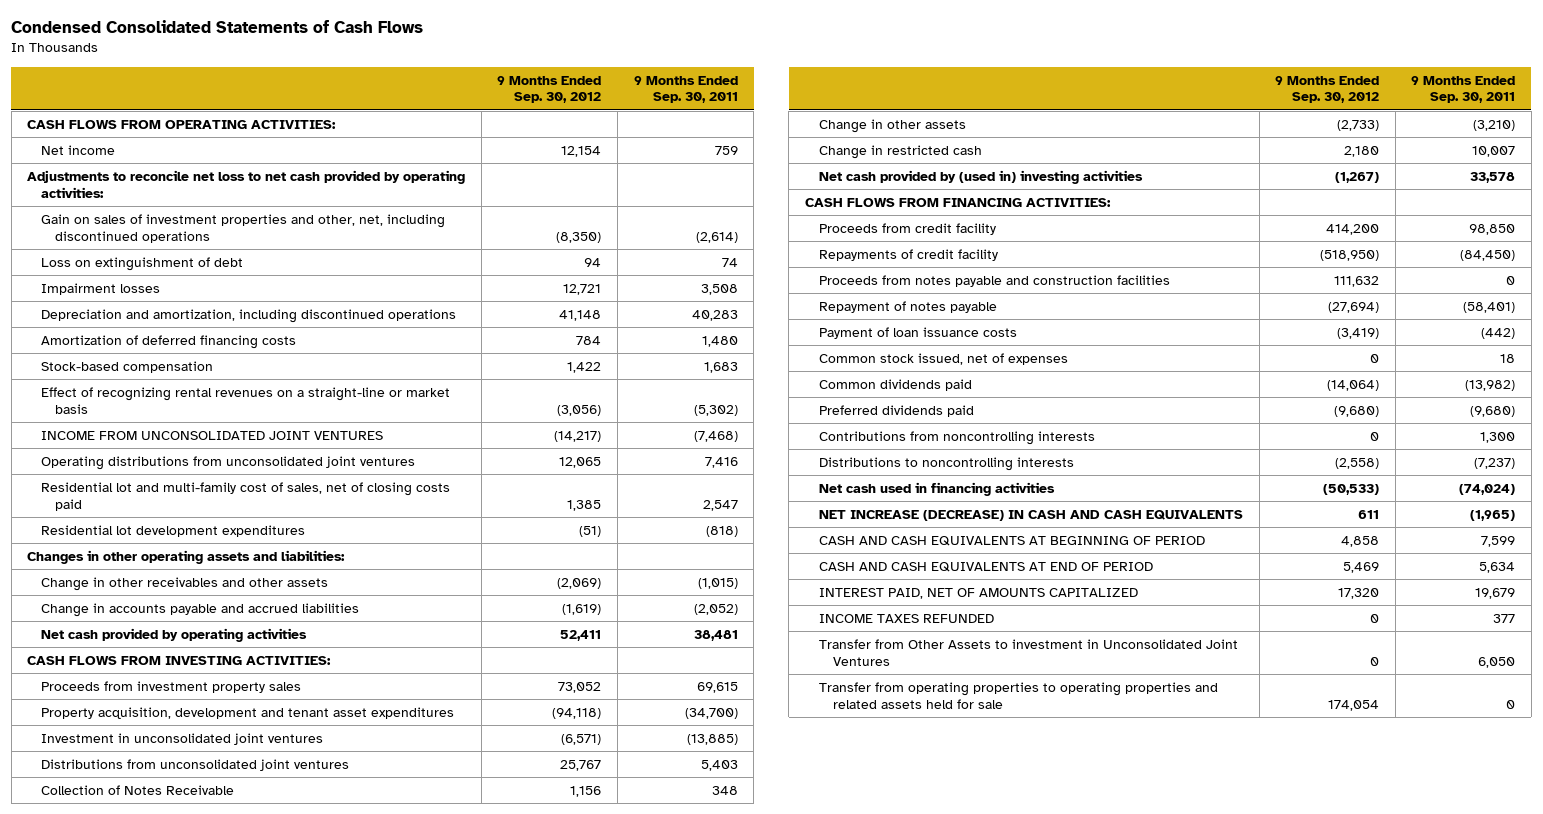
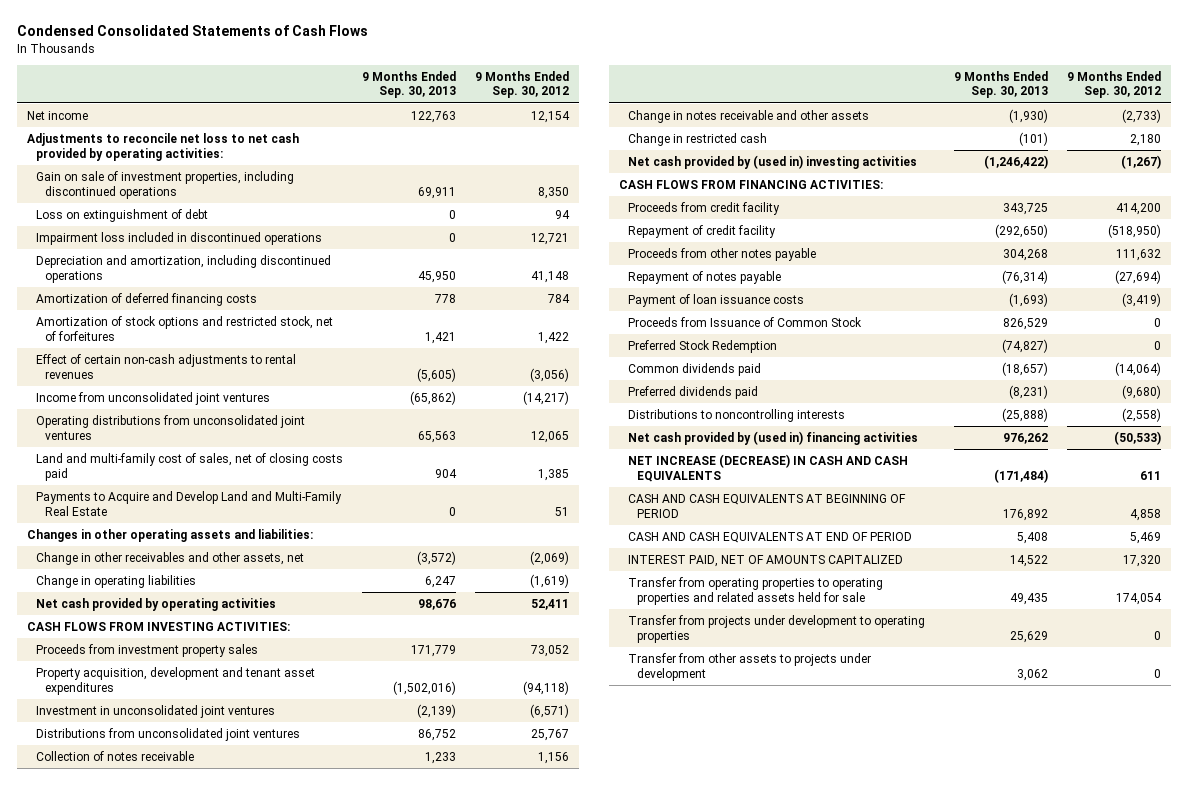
- | 9 Months Ended Sep. 30, 2012 | 9 Months Ended Sep. 30, 2011
+ | 9 Months Ended Sep. 30, 2013 | 9 Months Ended Sep. 30, 2012
- CASH FLOWS FROM OPERATING ACTIVITIES:
- Gain on sales of investment properties and other, net, including discontinued operations | (8,350) | (2,614)
+ Gain on sale of investment properties, including discontinued operations | 69,911 | 8,350
- Impairment losses | 12,721 | 3,508
+ Impairment loss included in discontinued operations | 0 | 12,721
- Stock-based compensation | 1,422 | 1,683
- Effect of recognizing rental revenues on a straight-line or market basis | (3,056) | (5,302)
- INCOME FROM UNCONSOLIDATED JOINT VENTURES | (14,217) | (7,468)
+ Amortization of stock options and restricted stock, net of forfeitures | 1,421 | 1,422
+ Effect of certain non-cash adjustments to rental revenues | (5,605) | (3,056)
+ Income from unconsolidated joint ventures | (65,862) | (14,217)
- Residential lot and multi-family cost of sales, net of closing costs paid | 1,385 | 2,547
- Residential lot development expenditures | (51) | (818)
+ Land and multi-family cost of sales, net of closing costs paid | 904 | 1,385
+ Payments to Acquire and Develop Land and Multi-Family Real Estate | 0 | 51
- Change in other receivables and other assets | (2,069) | (1,015)
- Change in accounts payable and accrued liabilities | (1,619) | (2,052)
+ Change in other receivables and other assets, net | (3,572) | (2,069)
+ Change in operating liabilities | 6,247 | (1,619)
- Collection of Notes Receivable | 1,156 | 348
- Change in other assets | (2,733) | (3,210)
+ Collection of notes receivable | 1,233 | 1,156
+ Change in notes receivable and other assets | (1,930) | (2,733)
- Repayments of credit facility | (518,950) | (84,450)
- Proceeds from notes payable and construction facilities | 111,632 | 0
+ Repayment of credit facility | (292,650) | (518,950)
+ Proceeds from other notes payable | 304,268 | 111,632
- Common stock issued, net of expenses | 0 | 18
+ Proceeds from Issuance of Common Stock | 826,529 | 0
+ Preferred Stock Redemption | (74,827) | 0
- Contributions from noncontrolling interests | 0 | 1,300
- Net cash used in financing activities | (50,533) | (74,024)
+ Net cash provided by (used in) financing activities | 976,262 | (50,533)
- INCOME TAXES REFUNDED | 0 | 377
- Transfer from Other Assets to investment in Unconsolidated Joint Ventures | 0 | 6,050
+ Transfer from projects under development to operating properties | 25,629 | 0
+ Transfer from other assets to projects under development | 3,062 | 0

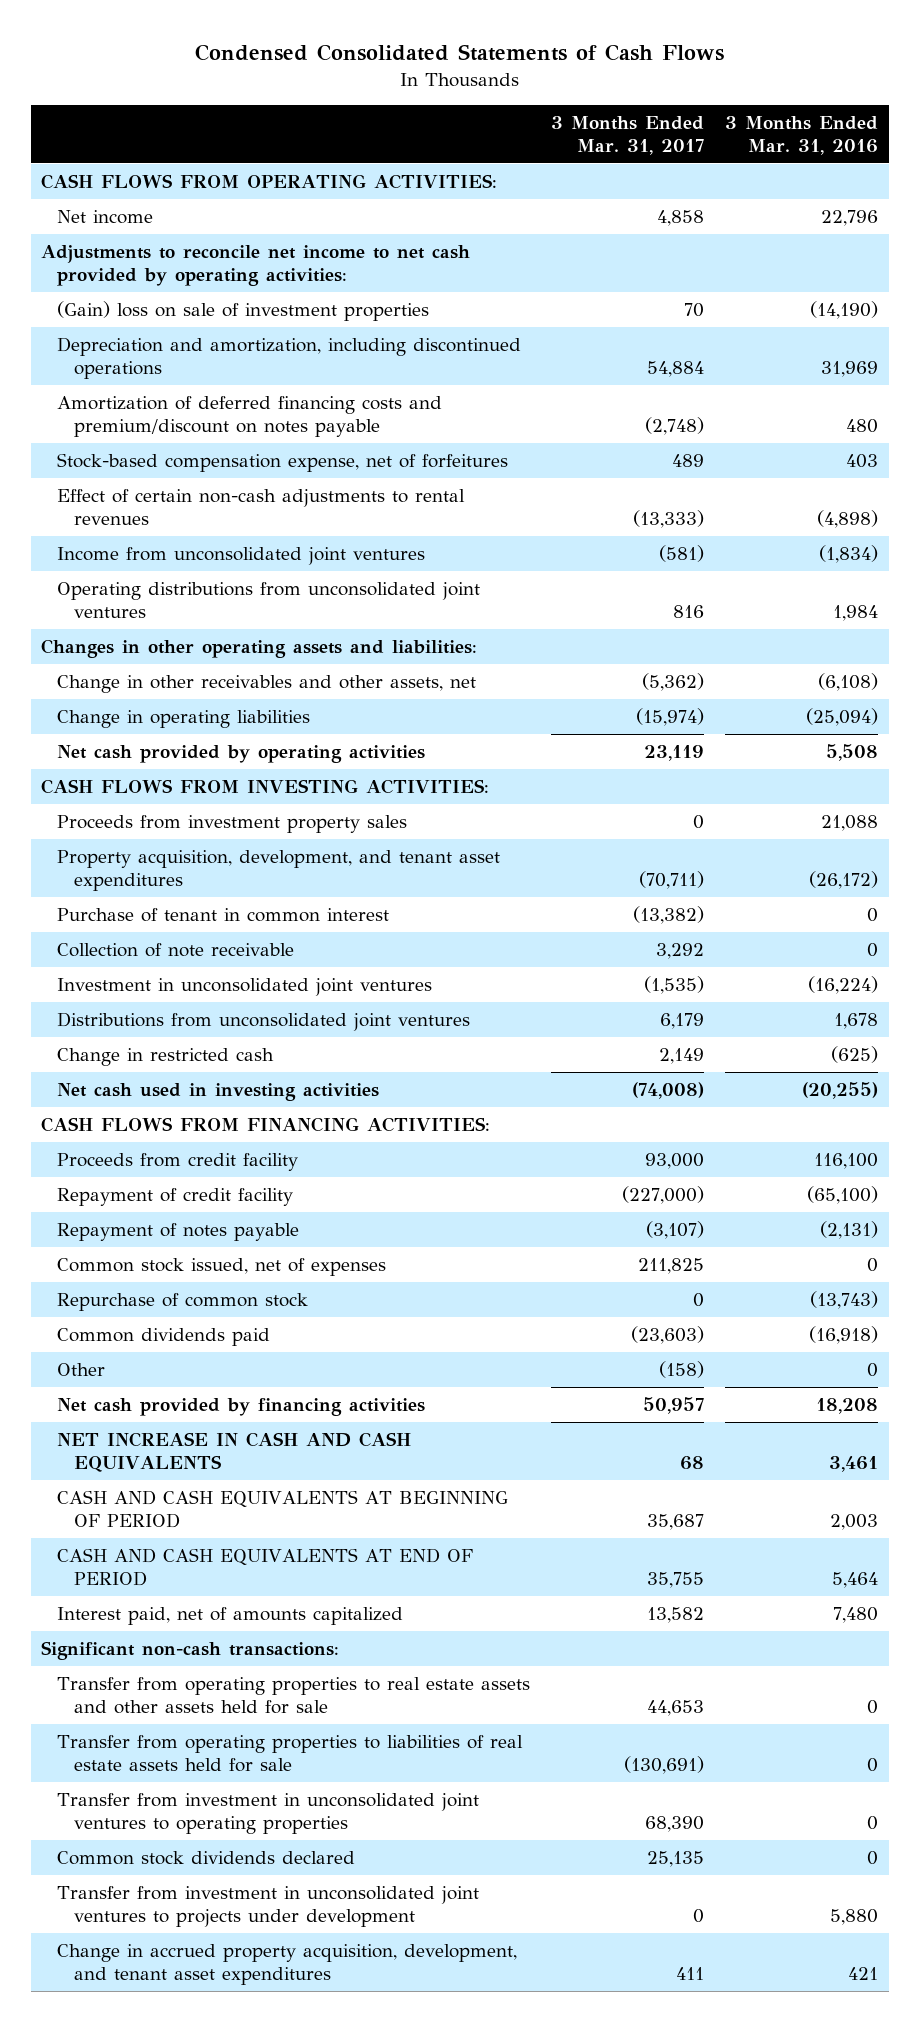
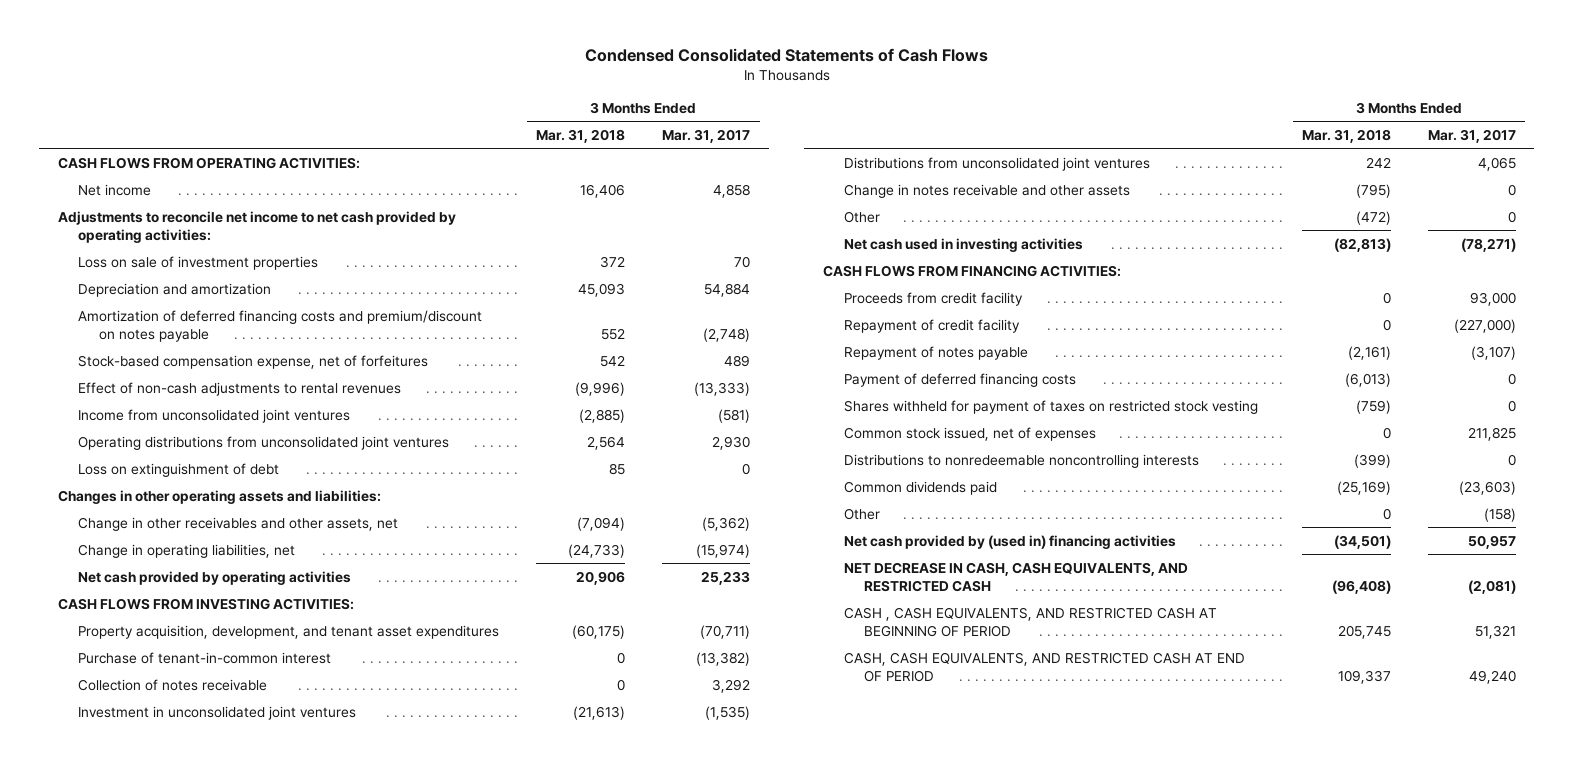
- | 3 Months Ended Mar. 31, 2017 | 3 Months Ended Mar. 31, 2016
+ | 3 Months Ended Mar. 31, 2018 | 3 Months Ended Mar. 31, 2017
- (Gain) loss on sale of investment properties | 70 | (14,190)
- Depreciation and amortization, including discontinued operations | 54,884 | 31,969
+ Loss on sale of investment properties | 372 | 70
+ Depreciation and amortization | 45,093 | 54,884
- Effect of certain non-cash adjustments to rental revenues | (13,333) | (4,898)
+ Effect of non-cash adjustments to rental revenues | (9,996) | (13,333)
- Operating distributions from unconsolidated joint ventures | 816 | 1,984
+ Operating distributions from unconsolidated joint ventures | 2,564 | 2,930
+ Loss on extinguishment of debt | 85 | 0
- Change in operating liabilities | (15,974) | (25,094)
- Net cash provided by operating activities | 23,119 | 5,508
+ Change in operating liabilities, net | (24,733) | (15,974)
+ Net cash provided by operating activities | 20,906 | 25,233
- Proceeds from investment property sales | 0 | 21,088
- Purchase of tenant in common interest | (13,382) | 0
- Collection of note receivable | 3,292 | 0
+ Purchase of tenant-in-common interest | 0 | (13,382)
+ Collection of notes receivable | 0 | 3,292
- Distributions from unconsolidated joint ventures | 6,179 | 1,678
- Change in restricted cash | 2,149 | (625)
- Net cash used in investing activities | (74,008) | (20,255)
+ Distributions from unconsolidated joint ventures | 242 | 4,065
+ Change in notes receivable and other assets | (795) | 0
+ Other | (472) | 0
+ Net cash used in investing activities | (82,813) | (78,271)
+ Payment of deferred financing costs | (6,013) | 0
+ Shares withheld for payment of taxes on restricted stock vesting | (759) | 0
- Repurchase of common stock | 0 | (13,743)
+ Distributions to nonredeemable noncontrolling interests | (399) | 0
- Net cash provided by financing activities | 50,957 | 18,208
- NET INCREASE IN CASH AND CASH EQUIVALENTS | 68 | 3,461
- CASH AND CASH EQUIVALENTS AT BEGINNING OF PERIOD | 35,687 | 2,003
- CASH AND CASH EQUIVALENTS AT END OF PERIOD | 35,755 | 5,464
- Interest paid, net of amounts capitalized | 13,582 | 7,480
- Significant non-cash transactions:
- Transfer from operating properties to real estate assets and other assets held for sale | 44,653 | 0
- Transfer from operating properties to liabilities of real estate assets held for sale | (130,691) | 0
- Transfer from investment in unconsolidated joint ventures to operating properties | 68,390 | 0
- Common stock dividends declared | 25,135 | 0
- Transfer from investment in unconsolidated joint ventures to projects under development | 0 | 5,880
- Change in accrued property acquisition, development, and tenant asset expenditures | 411 | 421
+ Net cash provided by (used in) financing activities | (34,501) | 50,957
+ NET DECREASE IN CASH, CASH EQUIVALENTS, AND RESTRICTED CASH | (96,408) | (2,081)
+ CASH , CASH EQUIVALENTS, AND RESTRICTED CASH AT BEGINNING OF PERIOD | 205,745 | 51,321
+ CASH, CASH EQUIVALENTS, AND RESTRICTED CASH AT END OF PERIOD | 109,337 | 49,240

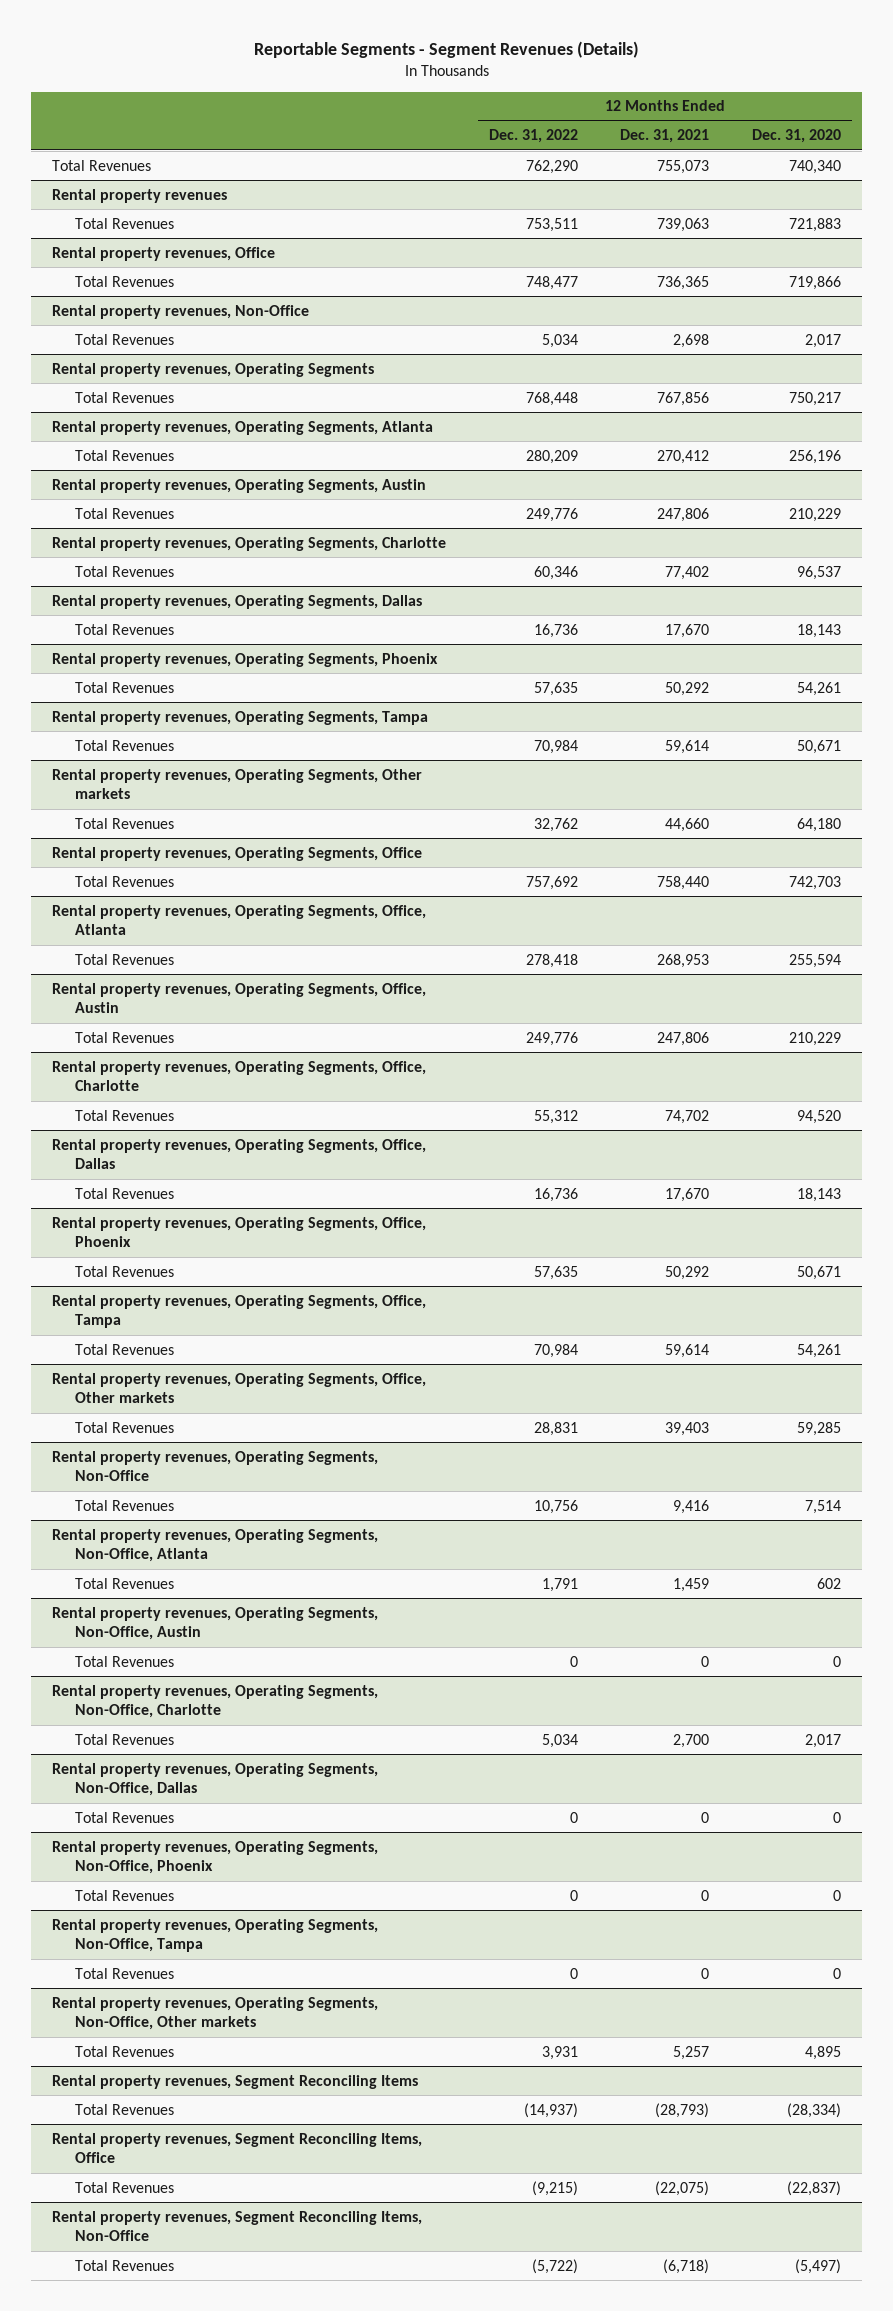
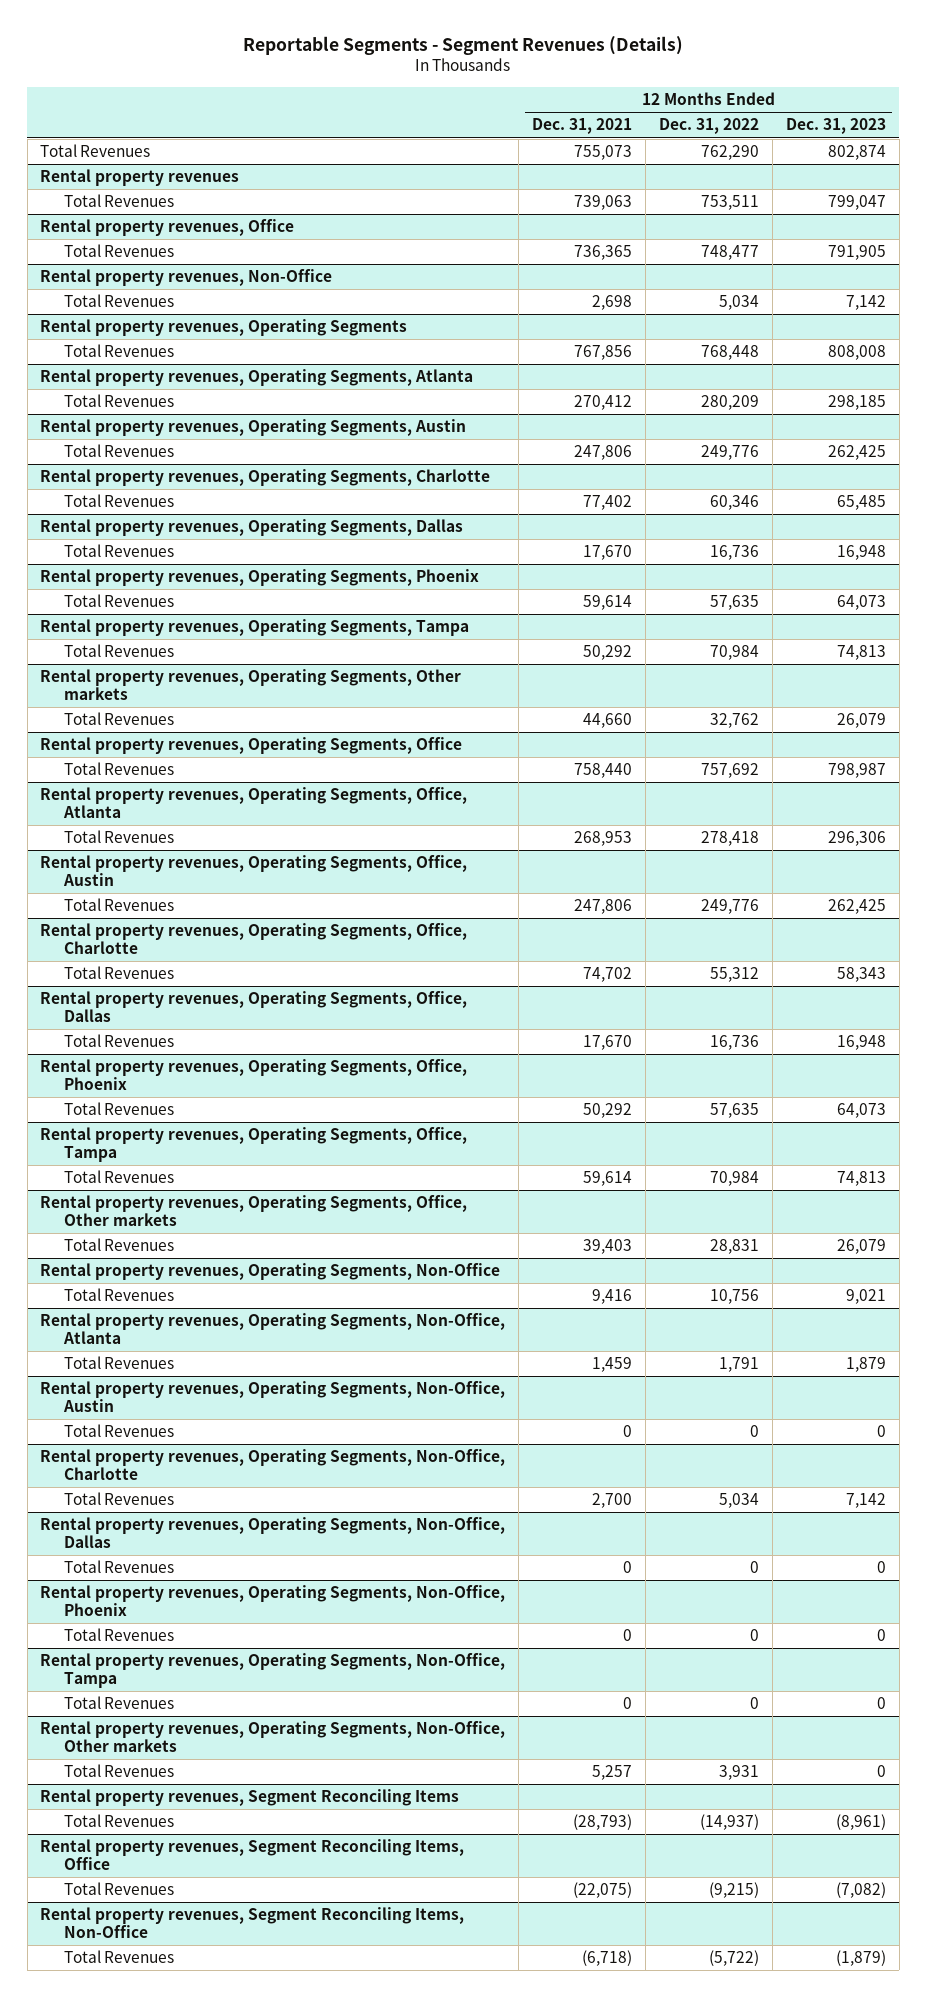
- | 12 Months Ended Dec. 31, 2022 | 12 Months Ended Dec. 31, 2021 | 12 Months Ended Dec. 31, 2020
+ | 12 Months Ended Dec. 31, 2021 | 12 Months Ended Dec. 31, 2022 | 12 Months Ended Dec. 31, 2023
@ Rental property revenues, Operating Segments, Phoenix
- Total Revenues | 57,635 | 50,292 | 54,261
+ Total Revenues | 59,614 | 57,635 | 64,073
@ Rental property revenues, Operating Segments, Tampa
- Total Revenues | 70,984 | 59,614 | 50,671
+ Total Revenues | 50,292 | 70,984 | 74,813

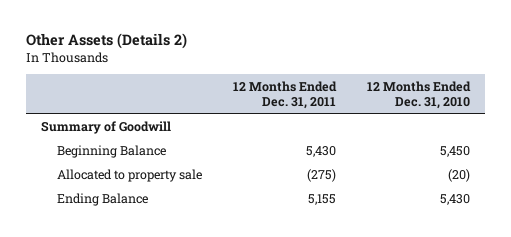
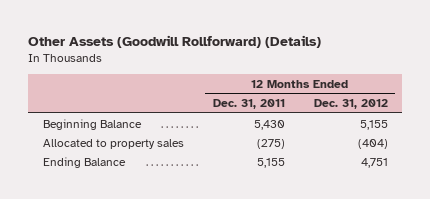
- Other Assets (Details 2)
+ Other Assets (Goodwill Rollforward) (Details)
- | 12 Months Ended Dec. 31, 2011 | 12 Months Ended Dec. 31, 2010
+ | 12 Months Ended Dec. 31, 2011 | 12 Months Ended Dec. 31, 2012
- Summary of Goodwill
- Allocated to property sale | (275) | (20)
+ Allocated to property sales | (275) | (404)

